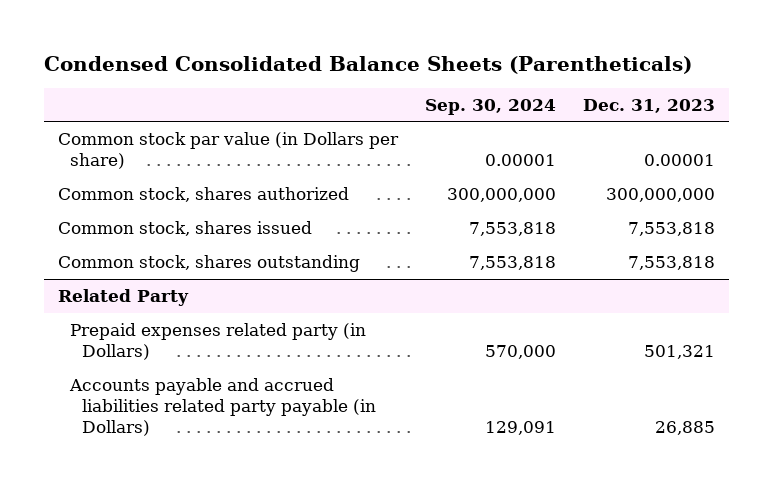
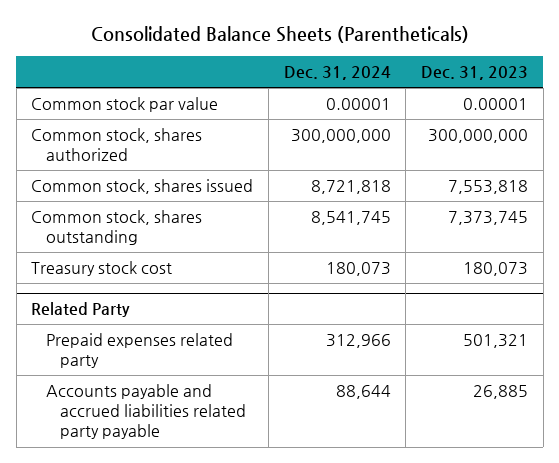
- Condensed Consolidated Balance Sheets (Parentheticals)
+ Consolidated Balance Sheets (Parentheticals)
- | Sep. 30, 2024 | Dec. 31, 2023
+ | Dec. 31, 2024 | Dec. 31, 2023
- Common stock par value (in Dollars per share) | 0.00001 | 0.00001
+ Common stock par value | 0.00001 | 0.00001
- Common stock, shares outstanding | 7,553,818 | 7,553,818
+ Common stock, shares outstanding | 8,541,745 | 7,373,745
+ Treasury stock cost | 180,073 | 180,073
@ Related Party
- Prepaid expenses related party (in Dollars) | 570,000 | 501,321
- Accounts payable and accrued liabilities related party payable (in Dollars) | 129,091 | 26,885
+ Prepaid expenses related party | 312,966 | 501,321
+ Accounts payable and accrued liabilities related party payable | 88,644 | 26,885

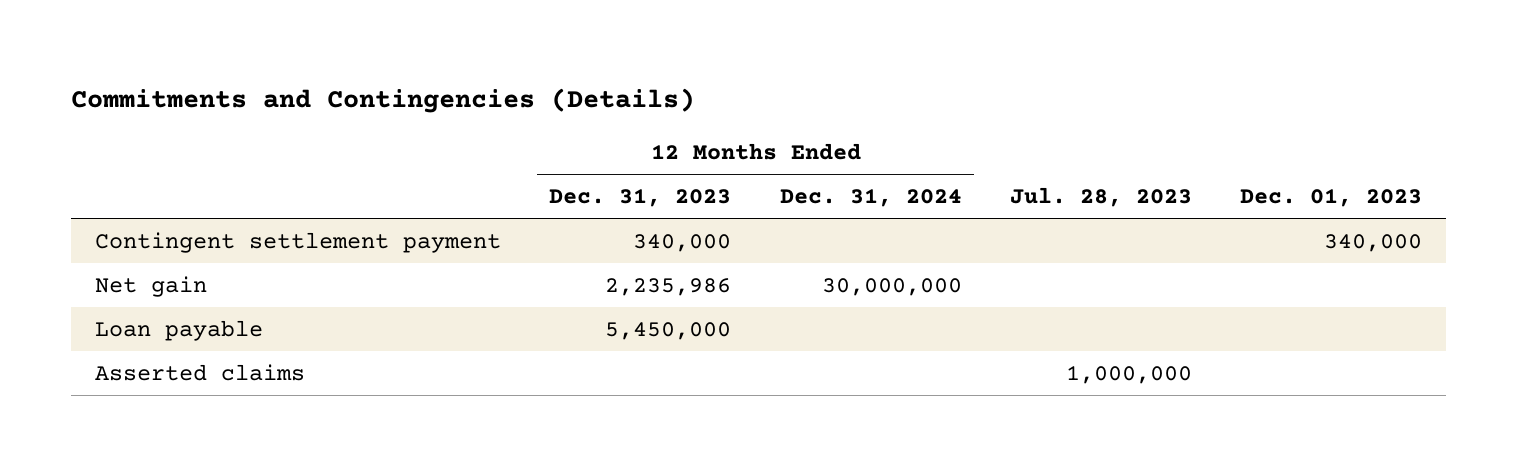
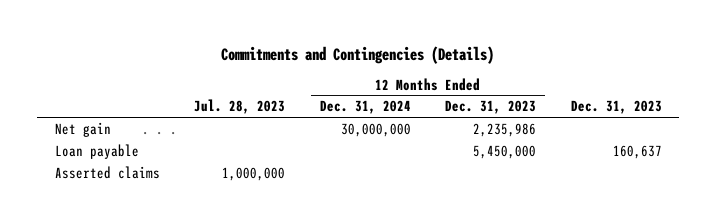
- | 12 Months Ended Dec. 31, 2023 | 12 Months Ended Dec. 31, 2024 | Jul. 28, 2023 | Dec. 01, 2023
+ | Jul. 28, 2023 | 12 Months Ended Dec. 31, 2024 | 12 Months Ended Dec. 31, 2023 | Dec. 31, 2023
- Contingent settlement payment | 340,000 | | | 340,000

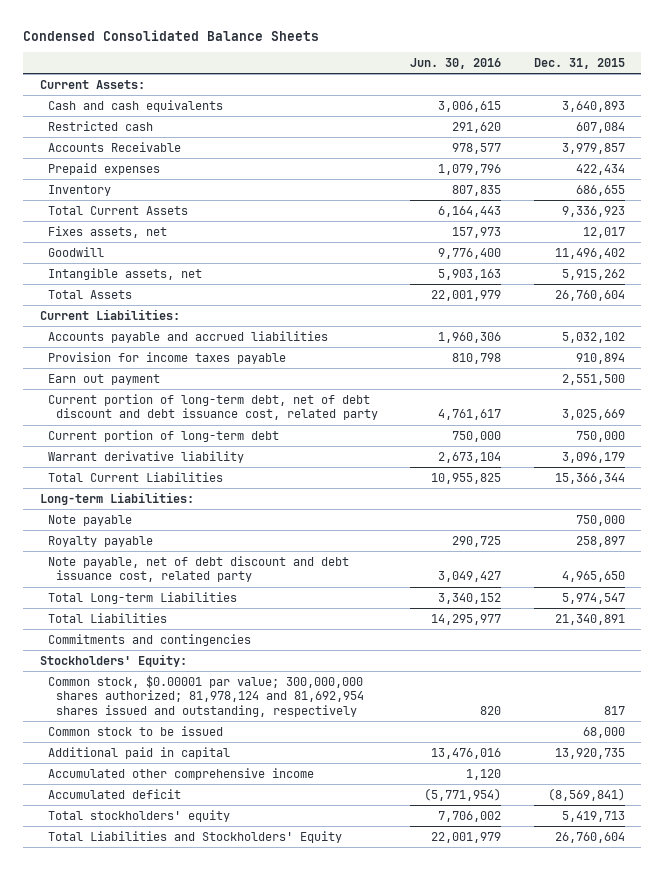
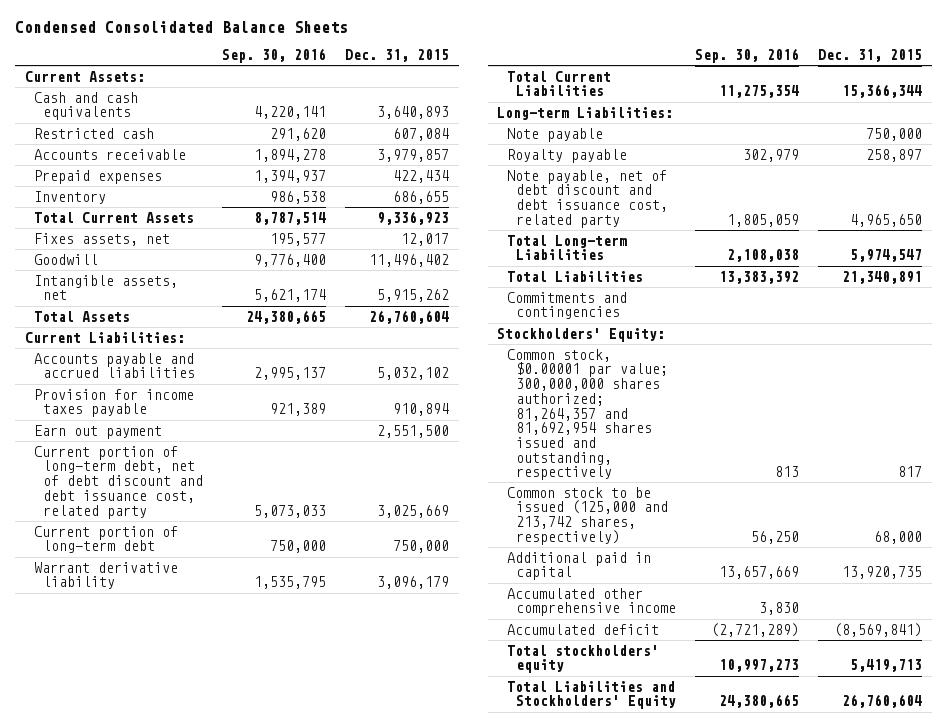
- | Jun. 30, 2016 | Dec. 31, 2015
+ | Sep. 30, 2016 | Dec. 31, 2015
- Accounts Receivable | 978,577 | 3,979,857
+ Accounts receivable | 1,894,278 | 3,979,857
- Common stock, $0.00001 par value; 300,000,000 shares authorized; 81,978,124 and 81,692,954 shares issued and outstanding, respectively | 820 | 817
- Common stock to be issued | | 68,000
+ Common stock, $0.00001 par value; 300,000,000 shares authorized; 81,264,357 and 81,692,954 shares issued and outstanding, respectively | 813 | 817
+ Common stock to be issued (125,000 and 213,742 shares, respectively) | 56,250 | 68,000

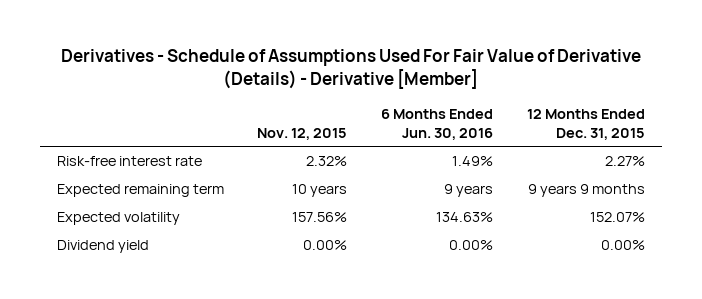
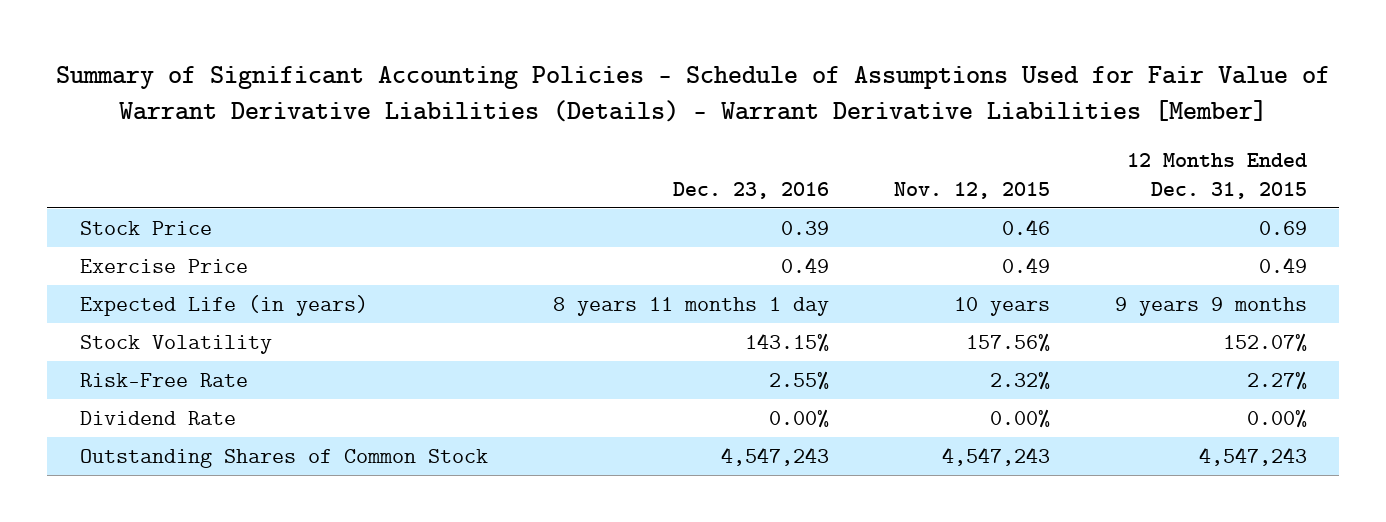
- Derivatives - Schedule of Assumptions Used For Fair Value of Derivative (Details) - Derivative [Member]
+ Summary of Significant Accounting Policies - Schedule of Assumptions Used for Fair Value of Warrant Derivative Liabilities (Details) - Warrant Derivative Liabilities [Member]
- | Nov. 12, 2015 | 6 Months Ended Jun. 30, 2016 | 12 Months Ended Dec. 31, 2015
+ | Dec. 23, 2016 | Nov. 12, 2015 | 12 Months Ended Dec. 31, 2015
- Risk-free interest rate | 2.32% | 1.49% | 2.27%
- Expected remaining term | 10 years | 9 years | 9 years 9 months
- Expected volatility | 157.56% | 134.63% | 152.07%
- Dividend yield | 0.00% | 0.00% | 0.00%
+ Stock Price | 0.39 | 0.46 | 0.69
+ Exercise Price | 0.49 | 0.49 | 0.49
+ Expected Life (in years) | 8 years 11 months 1 day | 10 years | 9 years 9 months
+ Stock Volatility | 143.15% | 157.56% | 152.07%
+ Risk-Free Rate | 2.55% | 2.32% | 2.27%
+ Dividend Rate | 0.00% | 0.00% | 0.00%
+ Outstanding Shares of Common Stock | 4,547,243 | 4,547,243 | 4,547,243

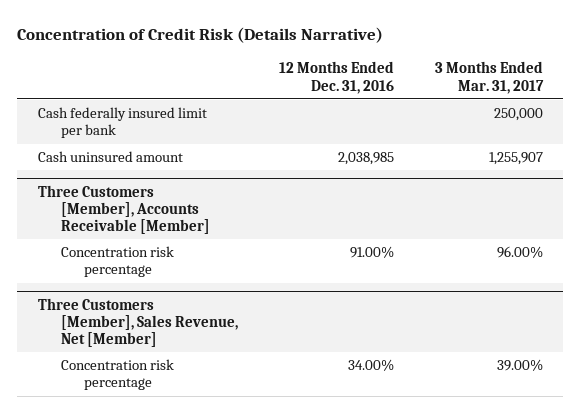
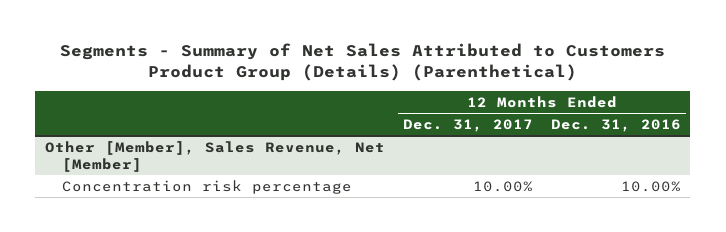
- Concentration of Credit Risk (Details Narrative)
+ Segments - Summary of Net Sales Attributed to Customers Product Group (Details) (Parenthetical)
- | 12 Months Ended Dec. 31, 2016 | 3 Months Ended Mar. 31, 2017
+ | 12 Months Ended Dec. 31, 2017 | 12 Months Ended Dec. 31, 2016
- Cash federally insured limit per bank | | 250,000
- Cash uninsured amount | 2,038,985 | 1,255,907
- Three Customers [Member], Accounts Receivable [Member]
- Concentration risk percentage | 91.00% | 96.00%
- Three Customers [Member], Sales Revenue, Net [Member]
- Concentration risk percentage | 34.00% | 39.00%
+ Other [Member], Sales Revenue, Net [Member]
+ Concentration risk percentage | 10.00% | 10.00%

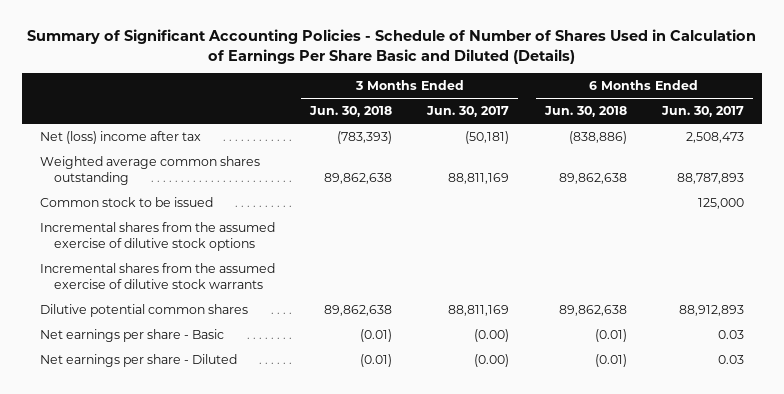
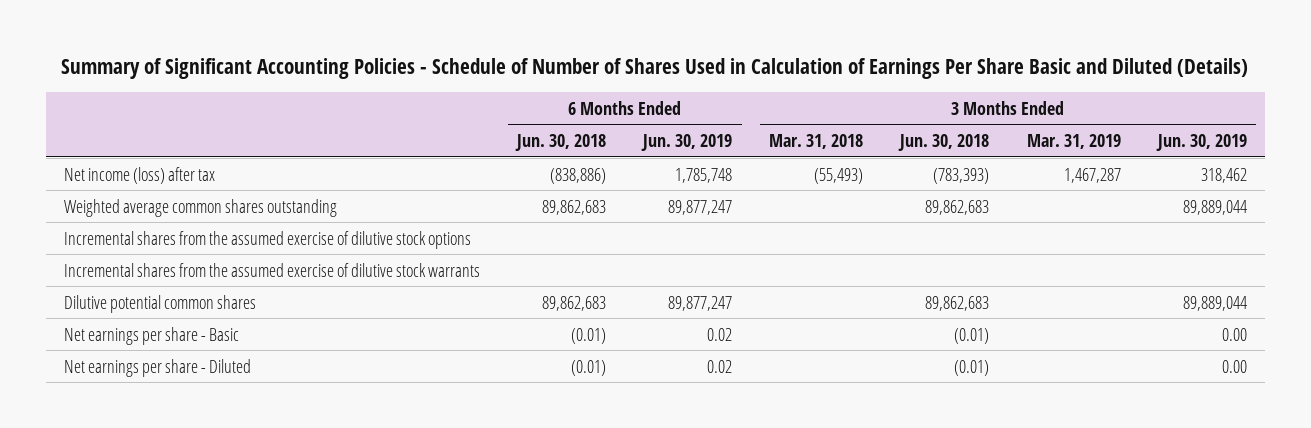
- | 3 Months Ended Jun. 30, 2018 | 3 Months Ended Jun. 30, 2017 | 6 Months Ended Jun. 30, 2018 | 6 Months Ended Jun. 30, 2017
+ | 6 Months Ended Jun. 30, 2018 | 6 Months Ended Jun. 30, 2019 | 3 Months Ended Mar. 31, 2018 | 3 Months Ended Jun. 30, 2018 | 3 Months Ended Mar. 31, 2019 | 3 Months Ended Jun. 30, 2019
- Net (loss) income after tax | (783,393) | (50,181) | (838,886) | 2,508,473
- Weighted average common shares outstanding | 89,862,638 | 88,811,169 | 89,862,638 | 88,787,893
- Common stock to be issued | | | | 125,000
+ Net income (loss) after tax | (838,886) | 1,785,748 | (55,493) | (783,393) | 1,467,287 | 318,462
+ Weighted average common shares outstanding | 89,862,683 | 89,877,247 | | 89,862,683 | | 89,889,044
- Dilutive potential common shares | 89,862,638 | 88,811,169 | 89,862,638 | 88,912,893
+ Dilutive potential common shares | 89,862,683 | 89,877,247 | | 89,862,683 | | 89,889,044

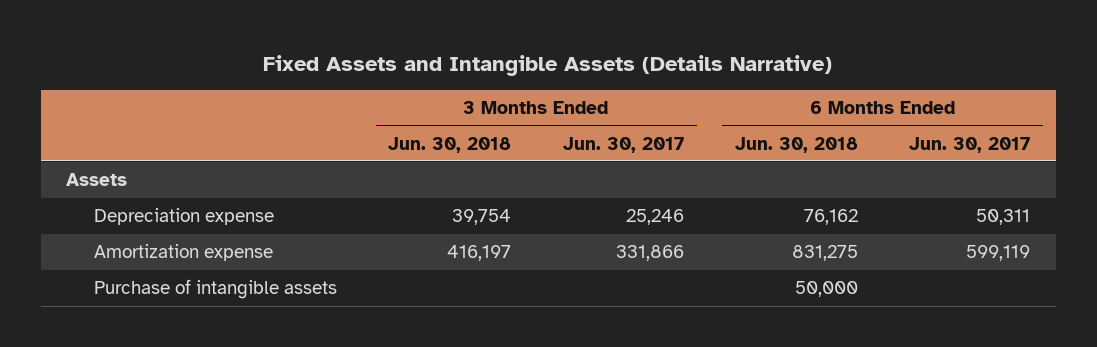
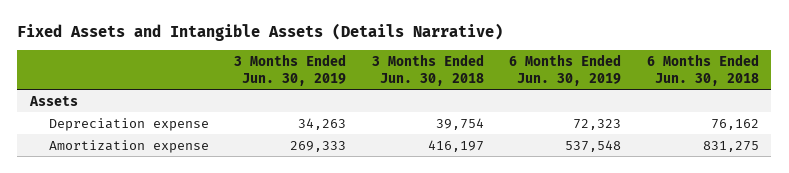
- | 3 Months Ended Jun. 30, 2018 | 3 Months Ended Jun. 30, 2017 | 6 Months Ended Jun. 30, 2018 | 6 Months Ended Jun. 30, 2017
+ | 3 Months Ended Jun. 30, 2019 | 3 Months Ended Jun. 30, 2018 | 6 Months Ended Jun. 30, 2019 | 6 Months Ended Jun. 30, 2018
- Purchase of intangible assets | | | 50,000 |

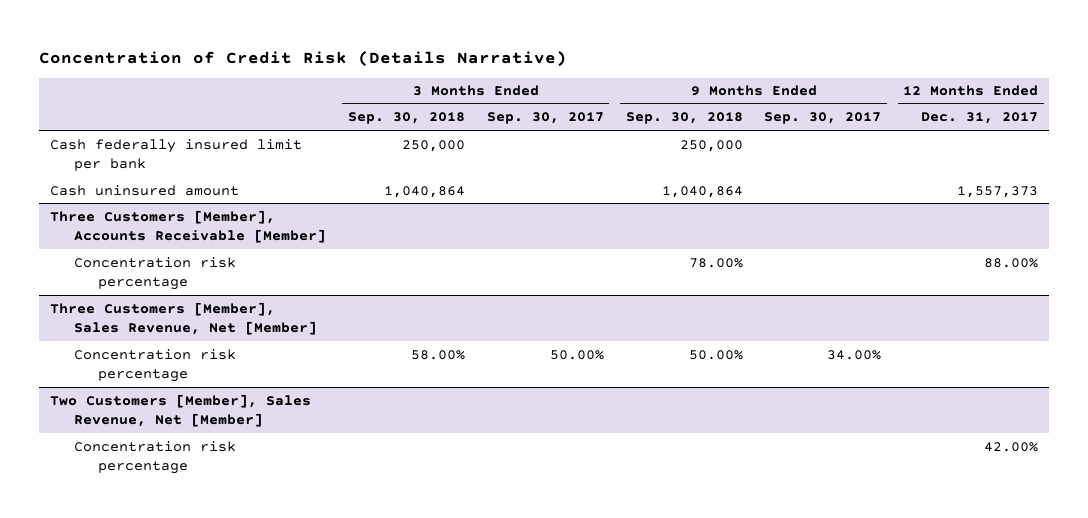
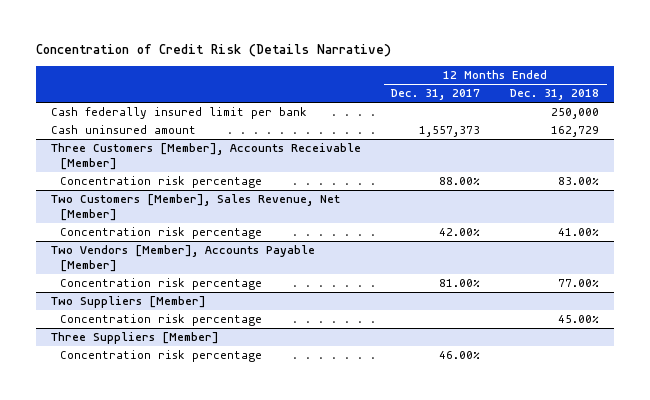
- | 3 Months Ended Sep. 30, 2018 | 3 Months Ended Sep. 30, 2017 | 9 Months Ended Sep. 30, 2018 | 9 Months Ended Sep. 30, 2017 | 12 Months Ended Dec. 31, 2017
+ | 12 Months Ended Dec. 31, 2017 | 12 Months Ended Dec. 31, 2018
- Three Customers [Member], Sales Revenue, Net [Member]
- Concentration risk percentage | 58.00% | 50.00% | 50.00% | 34.00% |
+ Two Vendors [Member], Accounts Payable [Member]
+ Concentration risk percentage | 81.00% | 77.00%
+ Two Suppliers [Member]
+ Concentration risk percentage | | 45.00%
+ Three Suppliers [Member]
+ Concentration risk percentage | 46.00% |

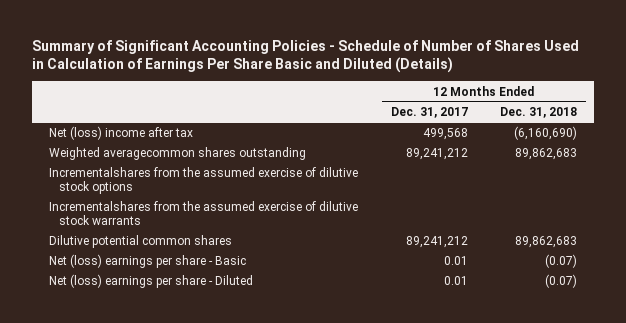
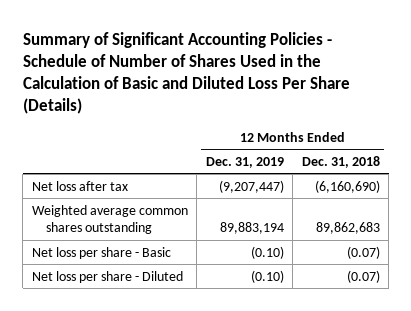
- Summary of Significant Accounting Policies - Schedule of Number of Shares Used in Calculation of Earnings Per Share Basic and Diluted (Details)
+ Summary of Significant Accounting Policies - Schedule of Number of Shares Used in the Calculation of Basic and Diluted Loss Per Share (Details)
- | 12 Months Ended Dec. 31, 2017 | 12 Months Ended Dec. 31, 2018
+ | 12 Months Ended Dec. 31, 2019 | 12 Months Ended Dec. 31, 2018
- Net (loss) income after tax | 499,568 | (6,160,690)
- Weighted averagecommon shares outstanding | 89,241,212 | 89,862,683
- Incrementalshares from the assumed exercise of dilutive stock options
- Incrementalshares from the assumed exercise of dilutive stock warrants
- Dilutive potential common shares | 89,241,212 | 89,862,683
- Net (loss) earnings per share - Basic | 0.01 | (0.07)
- Net (loss) earnings per share - Diluted | 0.01 | (0.07)
+ Net loss after tax | (9,207,447) | (6,160,690)
+ Weighted average common shares outstanding | 89,883,194 | 89,862,683
+ Net loss per share - Basic | (0.10) | (0.07)
+ Net loss per share - Diluted | (0.10) | (0.07)

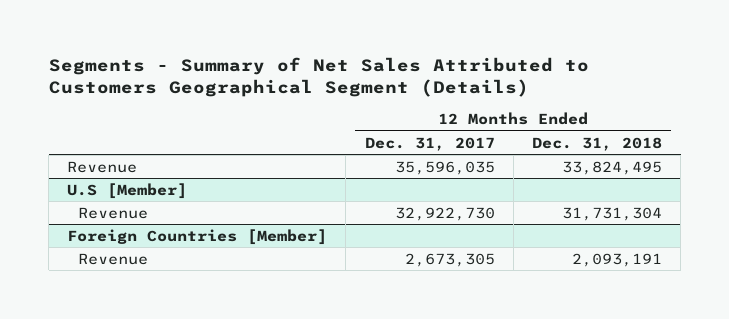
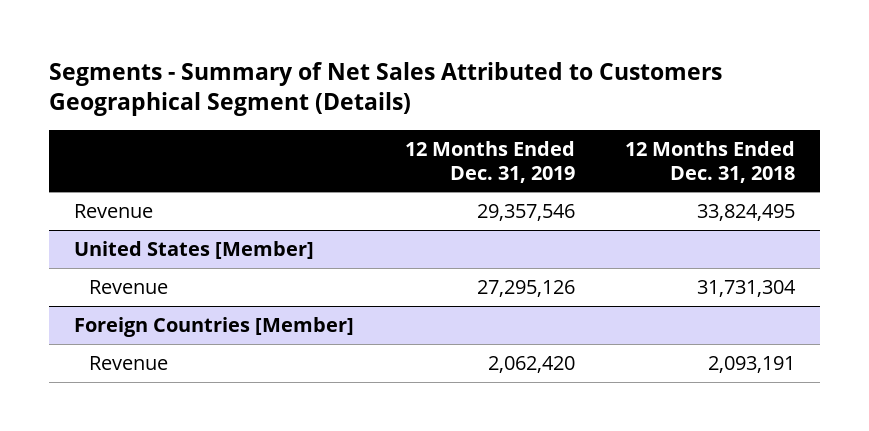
- | 12 Months Ended Dec. 31, 2017 | 12 Months Ended Dec. 31, 2018
+ | 12 Months Ended Dec. 31, 2019 | 12 Months Ended Dec. 31, 2018
- U.S [Member]
+ United States [Member]

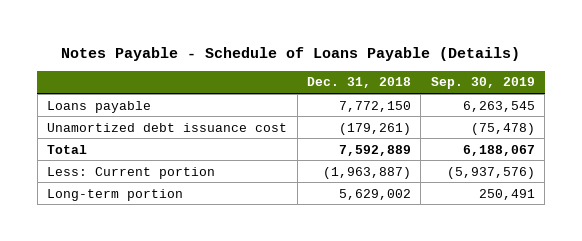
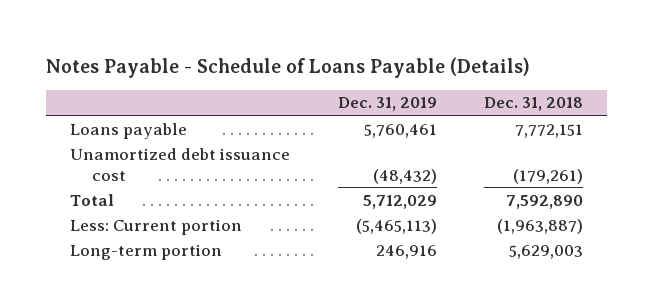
- | Dec. 31, 2018 | Sep. 30, 2019
+ | Dec. 31, 2019 | Dec. 31, 2018
- Loans payable | 7,772,150 | 6,263,545
+ Loans payable | 5,760,461 | 7,772,151
- Total | 7,592,889 | 6,188,067
+ Total | 5,712,029 | 7,592,890
- Long-term portion | 5,629,002 | 250,491
+ Long-term portion | 246,916 | 5,629,003

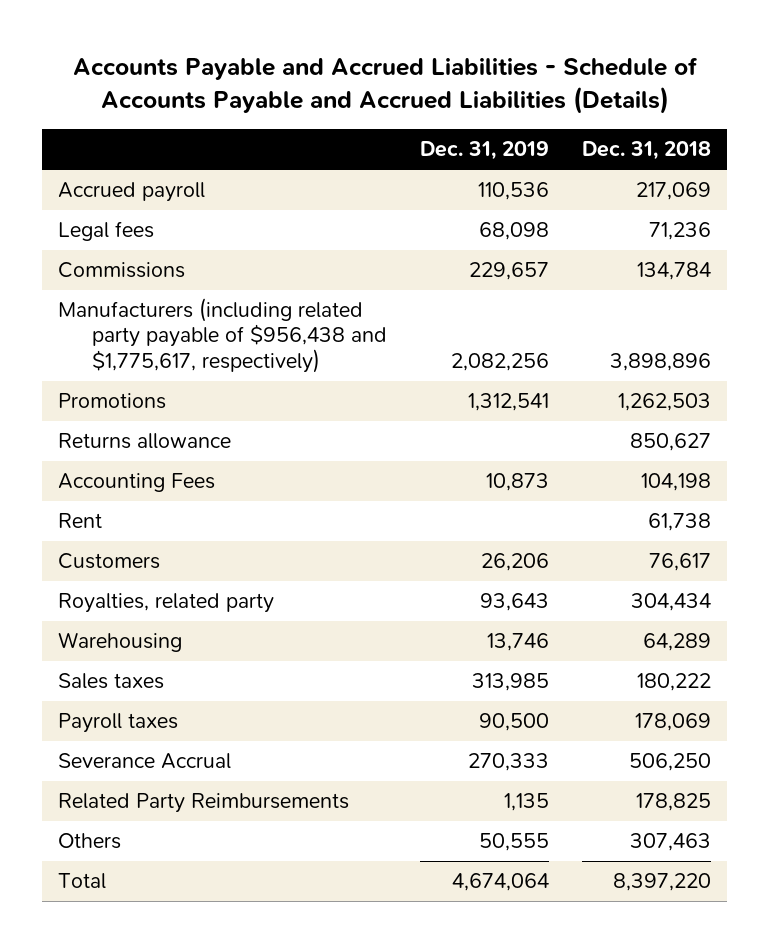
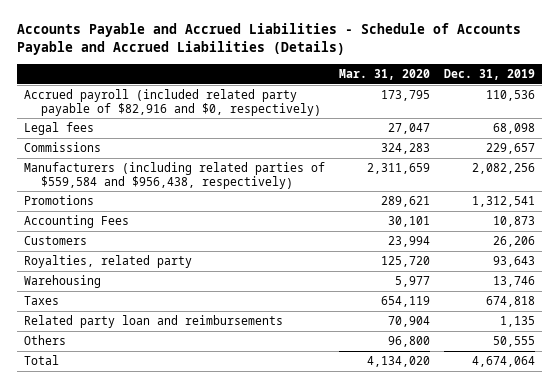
- | Dec. 31, 2019 | Dec. 31, 2018
+ | Mar. 31, 2020 | Dec. 31, 2019
- Accrued payroll | 110,536 | 217,069
+ Accrued payroll (included related party payable of $82,916 and $0, respectively) | 173,795 | 110,536
- Manufacturers (including related party payable of $956,438 and $1,775,617, respectively) | 2,082,256 | 3,898,896
+ Manufacturers (including related parties of $559,584 and $956,438, respectively) | 2,311,659 | 2,082,256
- Returns allowance | | 850,627
- Rent | | 61,738
- Sales taxes | 313,985 | 180,222
- Payroll taxes | 90,500 | 178,069
- Severance Accrual | 270,333 | 506,250
- Related Party Reimbursements | 1,135 | 178,825
+ Taxes | 654,119 | 674,818
+ Related party loan and reimbursements | 70,904 | 1,135

